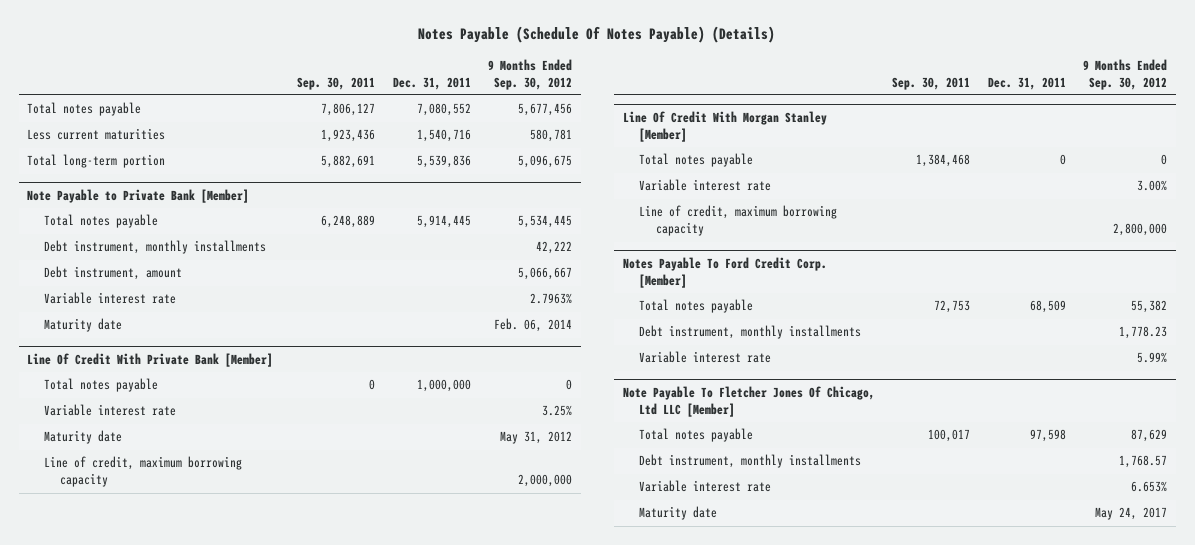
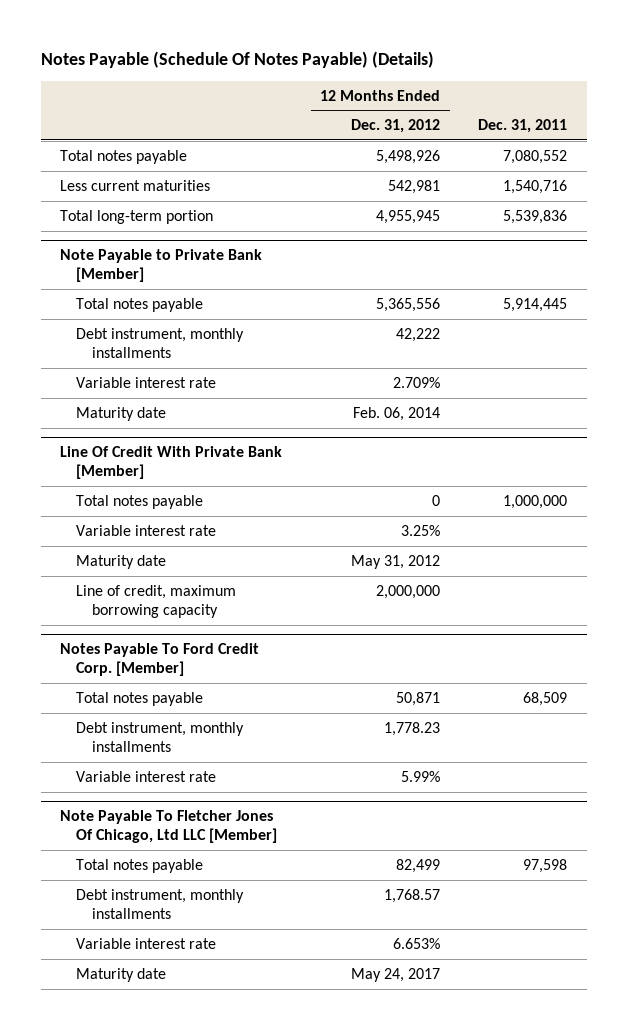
- | Sep. 30, 2011 | Dec. 31, 2011 | 9 Months Ended Sep. 30, 2012
+ | 12 Months Ended Dec. 31, 2012 | Dec. 31, 2011
@ Note Payable to Private Bank [Member]
- Debt instrument, amount | | | 5,066,667
- Line Of Credit With Morgan Stanley [Member]
- Total notes payable | 1,384,468 | 0 | 0
- Variable interest rate | | | 3.00%
- Line of credit, maximum borrowing capacity | | | 2,800,000

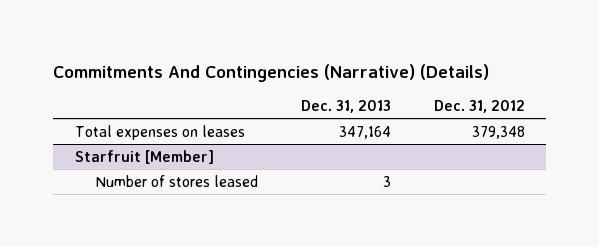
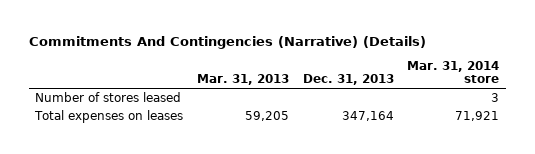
- | Dec. 31, 2013 | Dec. 31, 2012
+ | Mar. 31, 2013 | Dec. 31, 2013 | Mar. 31, 2014 store
+ Number of stores leased | | | 3
- Starfruit [Member]
- Number of stores leased | 3 |

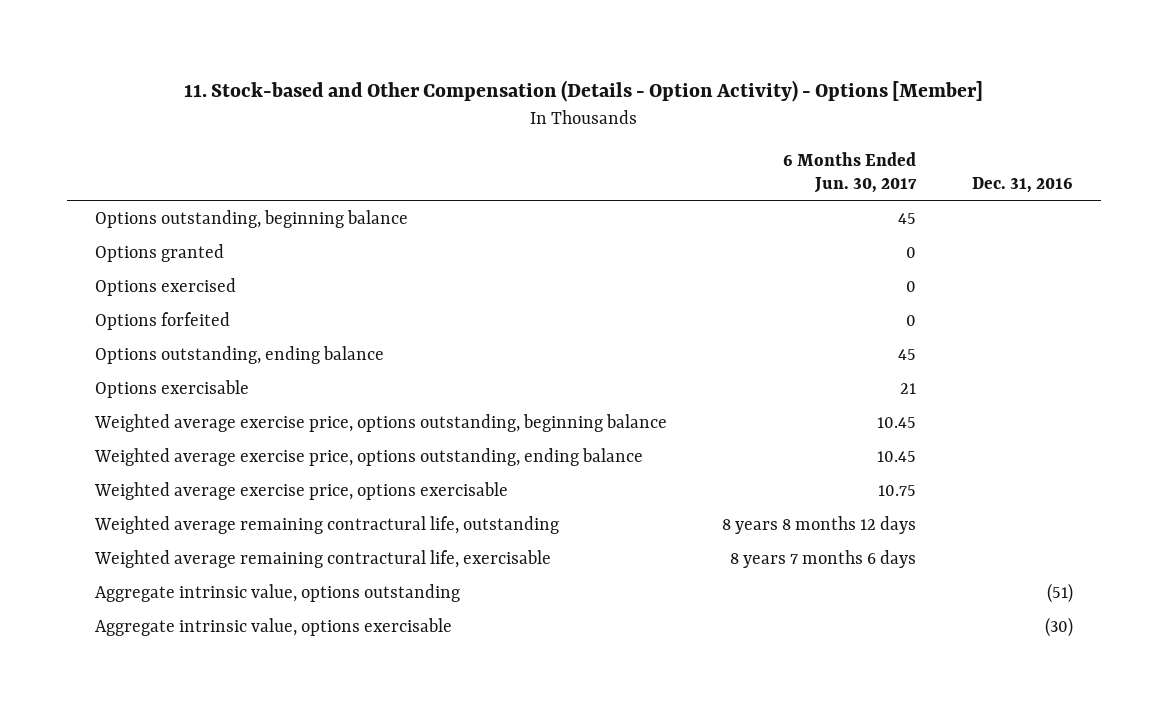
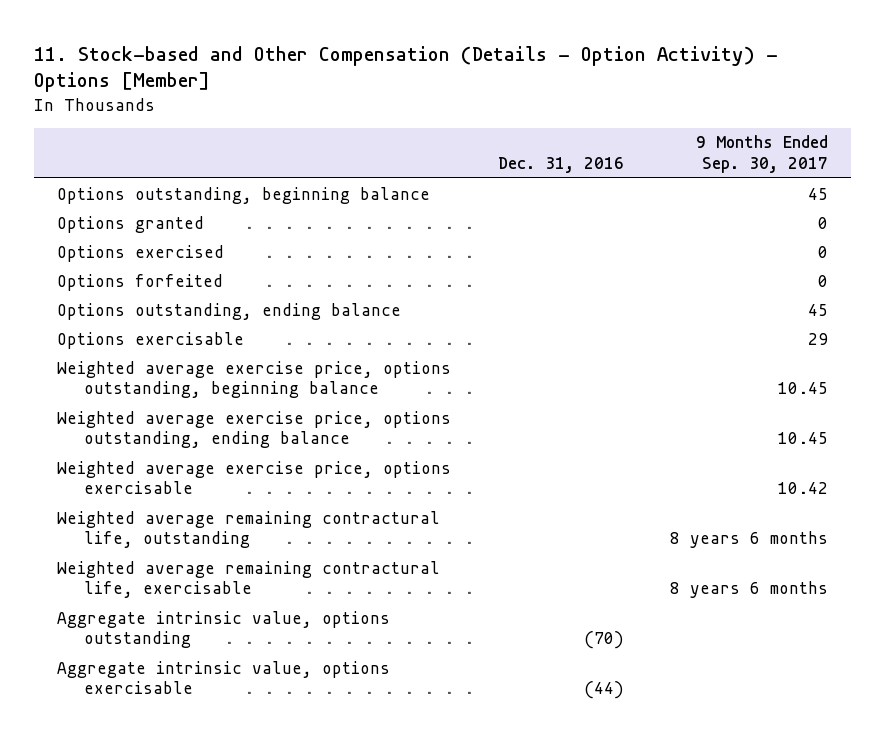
- | 6 Months Ended Jun. 30, 2017 | Dec. 31, 2016
+ | Dec. 31, 2016 | 9 Months Ended Sep. 30, 2017
- Aggregate intrinsic value, options outstanding | | (51)
- Aggregate intrinsic value, options exercisable | | (30)
+ Aggregate intrinsic value, options outstanding | (70) |
+ Aggregate intrinsic value, options exercisable | (44) |

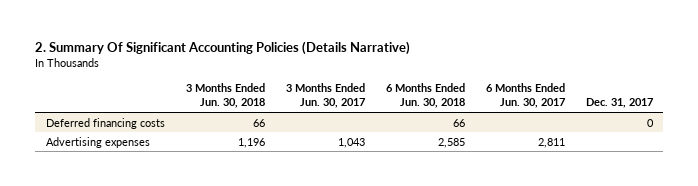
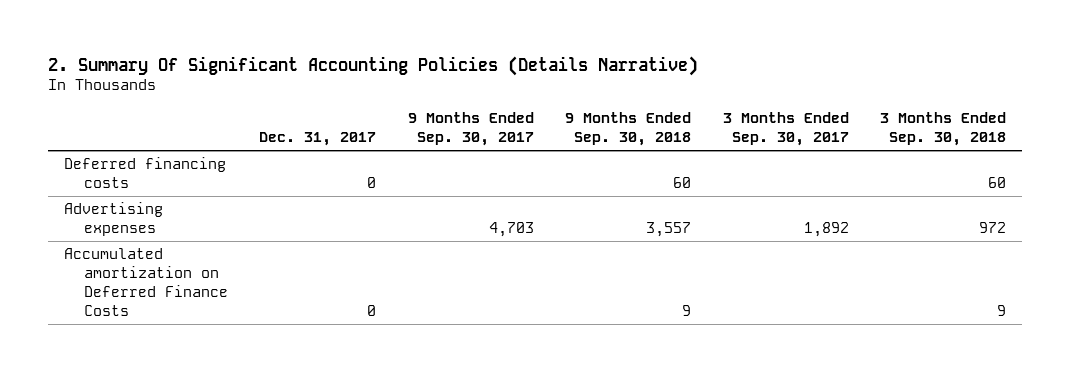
- | 3 Months Ended Jun. 30, 2018 | 3 Months Ended Jun. 30, 2017 | 6 Months Ended Jun. 30, 2018 | 6 Months Ended Jun. 30, 2017 | Dec. 31, 2017
+ | Dec. 31, 2017 | 9 Months Ended Sep. 30, 2017 | 9 Months Ended Sep. 30, 2018 | 3 Months Ended Sep. 30, 2017 | 3 Months Ended Sep. 30, 2018
+ Accumulated amortization on Deferred Finance Costs | 0 | | 9 | | 9

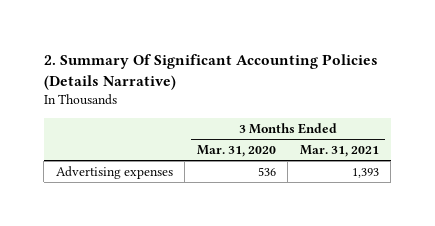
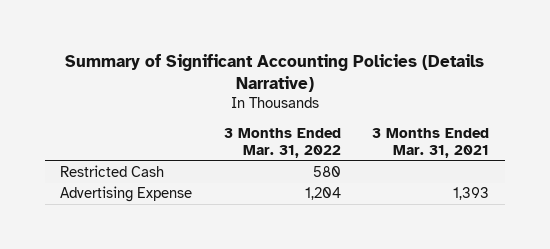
- 2. Summary Of Significant Accounting Policies (Details Narrative)
+ Summary of Significant Accounting Policies (Details Narrative)
- | 3 Months Ended Mar. 31, 2020 | 3 Months Ended Mar. 31, 2021
+ | 3 Months Ended Mar. 31, 2022 | 3 Months Ended Mar. 31, 2021
- Advertising expenses | 536 | 1,393
+ Restricted Cash | 580 |
+ Advertising Expense | 1,204 | 1,393

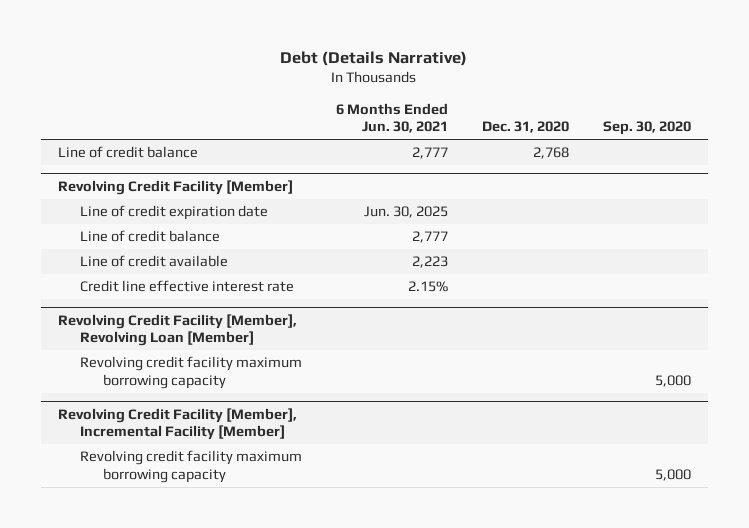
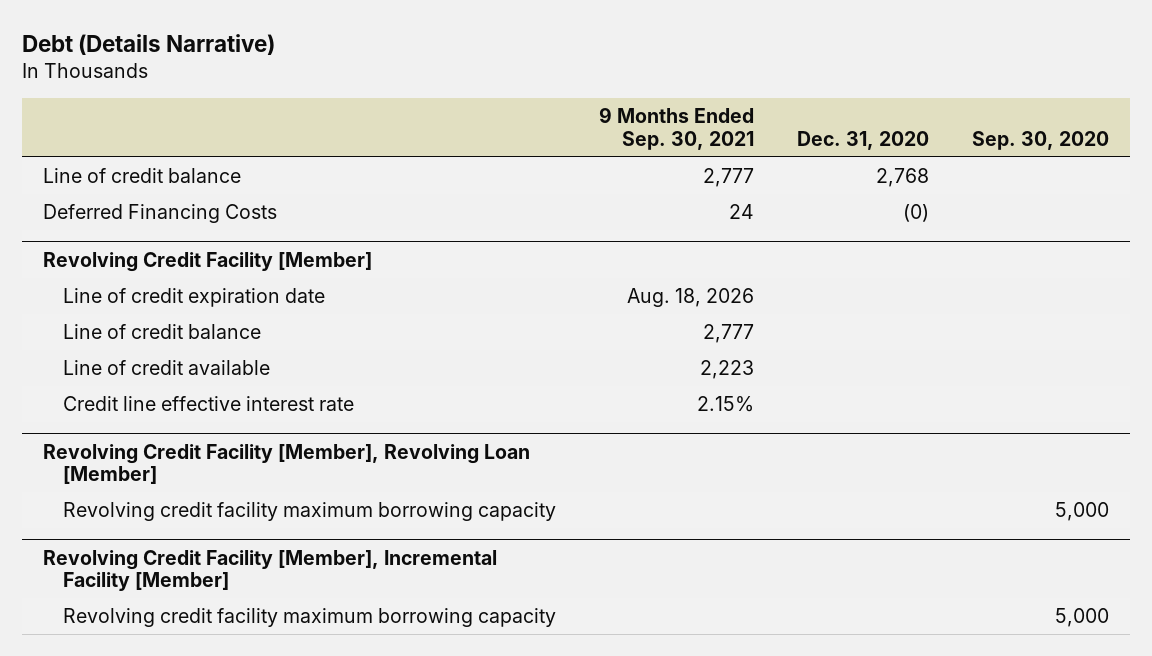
- | 6 Months Ended Jun. 30, 2021 | Dec. 31, 2020 | Sep. 30, 2020
+ | 9 Months Ended Sep. 30, 2021 | Dec. 31, 2020 | Sep. 30, 2020
+ Deferred Financing Costs | 24 | (0) |

